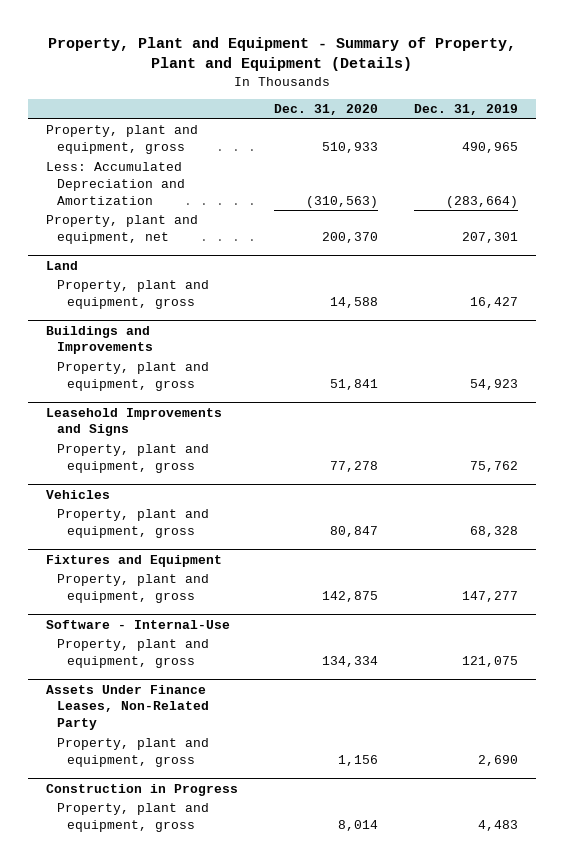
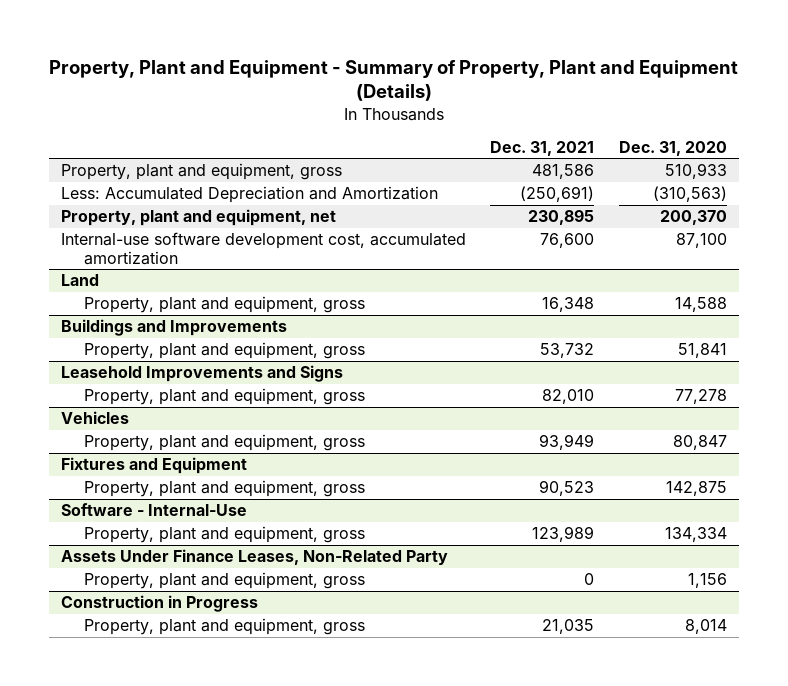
- | Dec. 31, 2020 | Dec. 31, 2019
+ | Dec. 31, 2021 | Dec. 31, 2020
+ Internal-use software development cost, accumulated amortization | 76,600 | 87,100

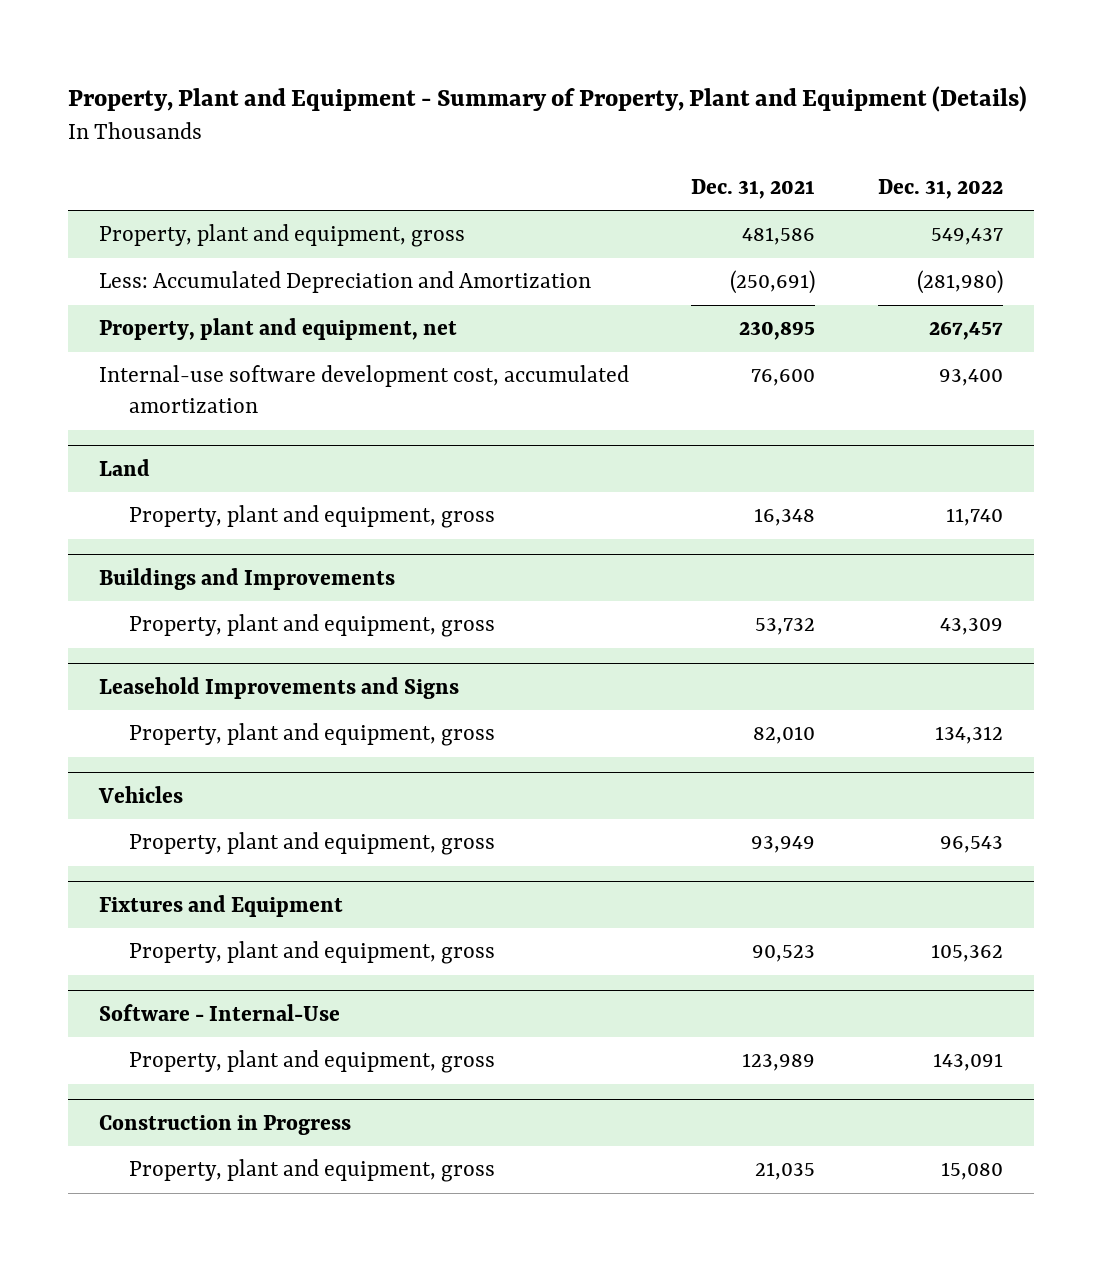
- | Dec. 31, 2021 | Dec. 31, 2020
+ | Dec. 31, 2021 | Dec. 31, 2022
- Assets Under Finance Leases, Non-Related Party
- Property, plant and equipment, gross | 0 | 1,156

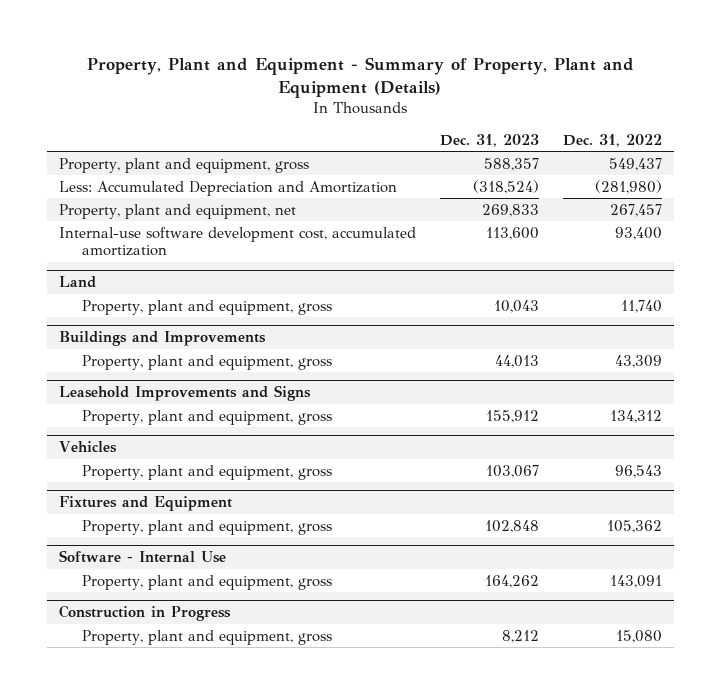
- | Dec. 31, 2021 | Dec. 31, 2022
+ | Dec. 31, 2023 | Dec. 31, 2022
- Software - Internal-Use
+ Software - Internal Use

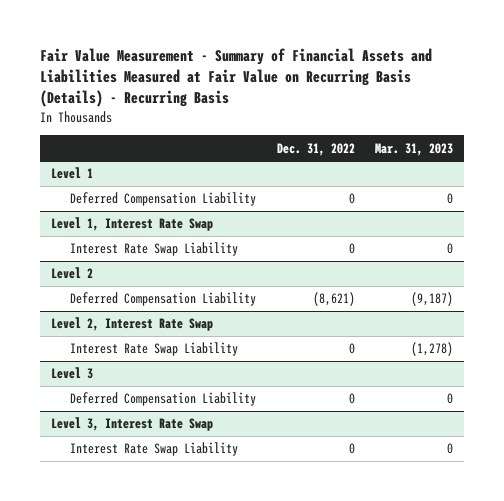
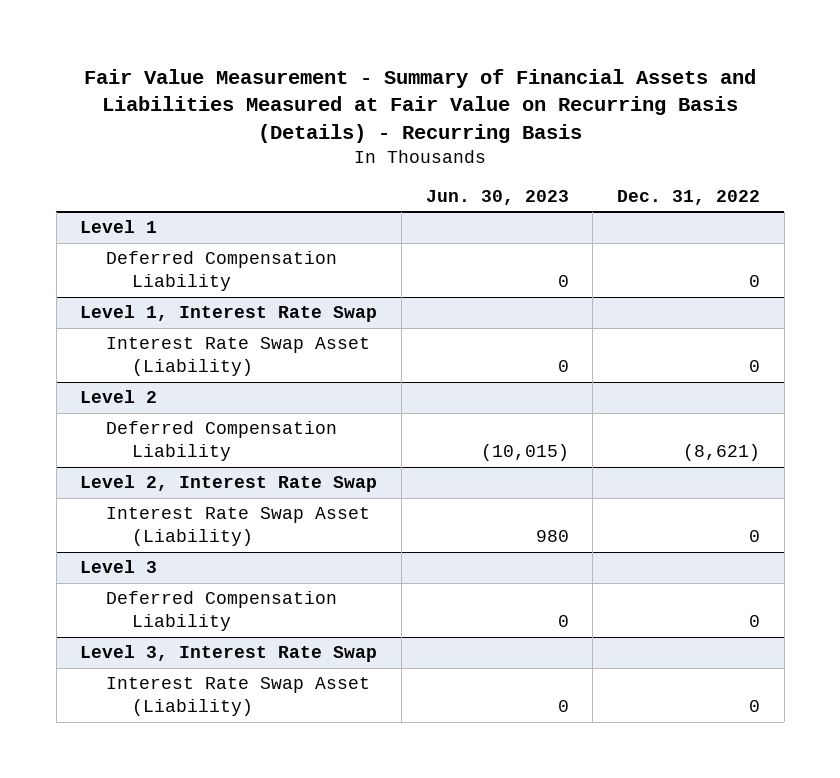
- | Dec. 31, 2022 | Mar. 31, 2023
+ | Jun. 30, 2023 | Dec. 31, 2022
@ Level 1, Interest Rate Swap
- Interest Rate Swap Liability | 0 | 0
+ Interest Rate Swap Asset (Liability) | 0 | 0
@ Level 2, Interest Rate Swap
- Interest Rate Swap Liability | 0 | (1,278)
+ Interest Rate Swap Asset (Liability) | 980 | 0
@ Level 3, Interest Rate Swap
- Interest Rate Swap Liability | 0 | 0
+ Interest Rate Swap Asset (Liability) | 0 | 0

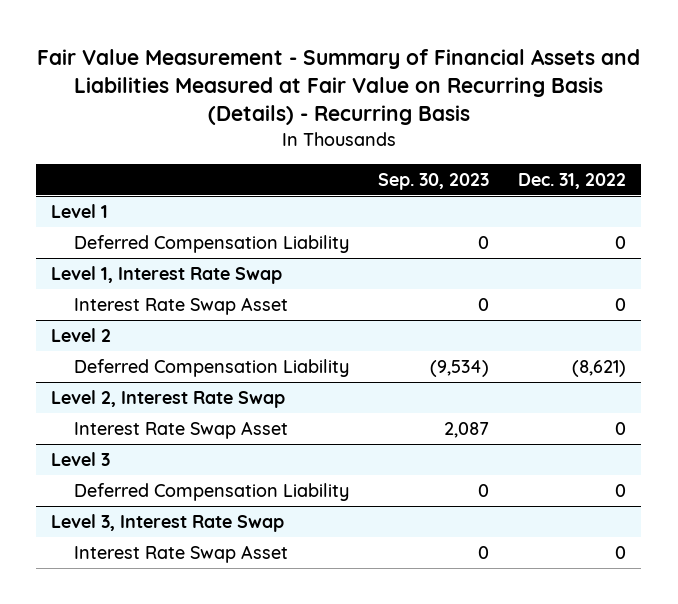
- | Jun. 30, 2023 | Dec. 31, 2022
+ | Sep. 30, 2023 | Dec. 31, 2022
@ Level 1, Interest Rate Swap
- Interest Rate Swap Asset (Liability) | 0 | 0
+ Interest Rate Swap Asset | 0 | 0
@ Level 2, Interest Rate Swap
- Interest Rate Swap Asset (Liability) | 980 | 0
+ Interest Rate Swap Asset | 2,087 | 0
@ Level 3, Interest Rate Swap
- Interest Rate Swap Asset (Liability) | 0 | 0
+ Interest Rate Swap Asset | 0 | 0

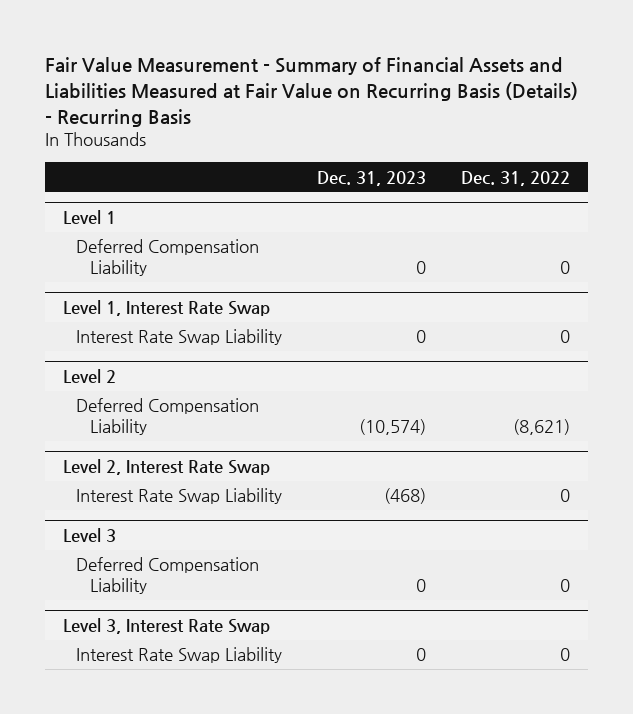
- | Sep. 30, 2023 | Dec. 31, 2022
+ | Dec. 31, 2023 | Dec. 31, 2022
@ Level 1, Interest Rate Swap
- Interest Rate Swap Asset | 0 | 0
+ Interest Rate Swap Liability | 0 | 0
@ Level 2, Interest Rate Swap
- Interest Rate Swap Asset | 2,087 | 0
+ Interest Rate Swap Liability | (468) | 0
@ Level 3, Interest Rate Swap
- Interest Rate Swap Asset | 0 | 0
+ Interest Rate Swap Liability | 0 | 0

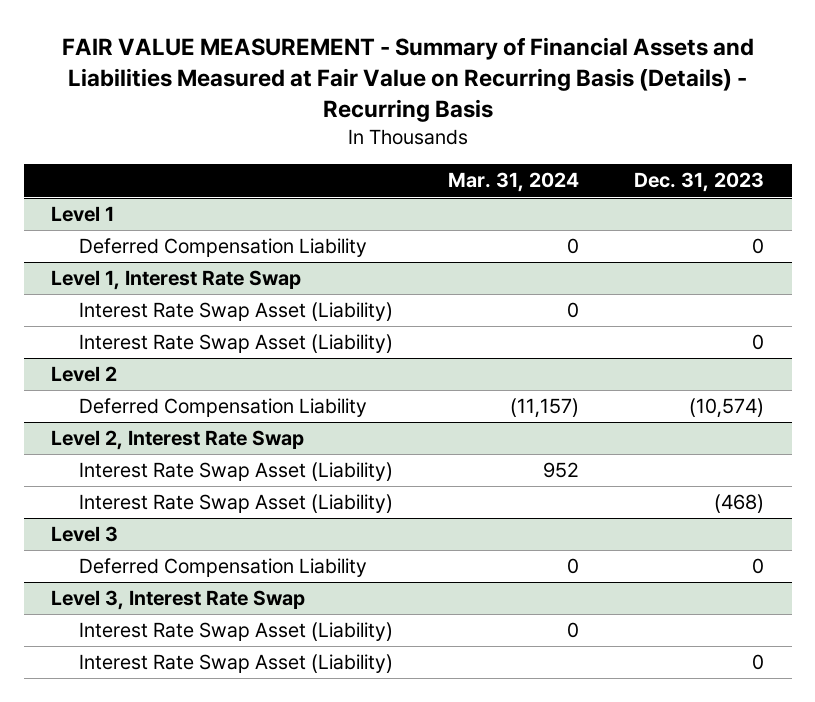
- Fair Value Measurement - Summary of Financial Assets and Liabilities Measured at Fair Value on Recurring Basis (Details) - Recurring Basis
+ FAIR VALUE MEASUREMENT - Summary of Financial Assets and Liabilities Measured at Fair Value on Recurring Basis (Details) - Recurring Basis
- | Dec. 31, 2023 | Dec. 31, 2022
+ | Mar. 31, 2024 | Dec. 31, 2023
@ Level 1, Interest Rate Swap
- Interest Rate Swap Liability | 0 | 0
+ Interest Rate Swap Asset (Liability) | 0 |
+ Interest Rate Swap Asset (Liability) | | 0
@ Level 2, Interest Rate Swap
- Interest Rate Swap Liability | (468) | 0
+ Interest Rate Swap Asset (Liability) | 952 |
+ Interest Rate Swap Asset (Liability) | | (468)
@ Level 3, Interest Rate Swap
- Interest Rate Swap Liability | 0 | 0
+ Interest Rate Swap Asset (Liability) | 0 |
+ Interest Rate Swap Asset (Liability) | | 0

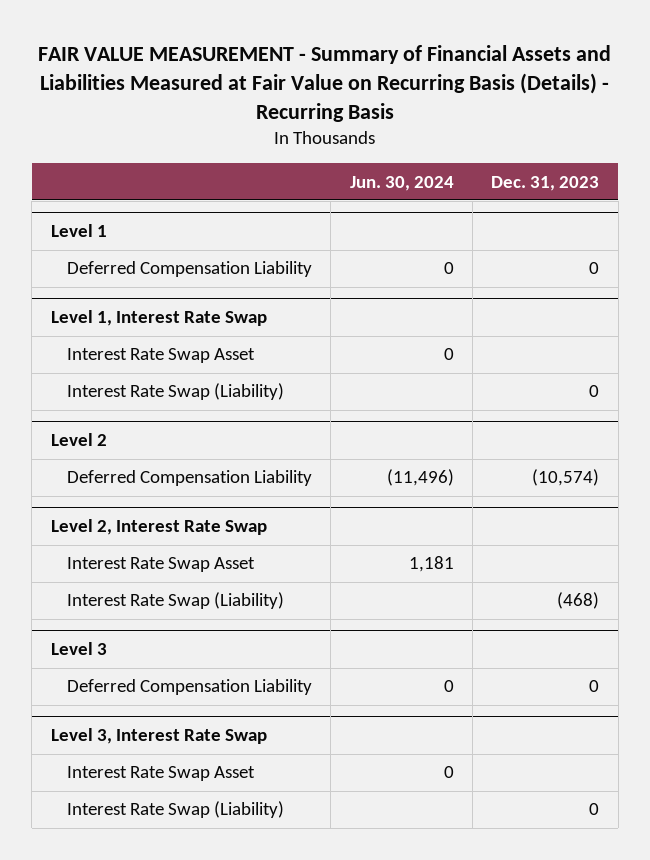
- | Mar. 31, 2024 | Dec. 31, 2023
+ | Jun. 30, 2024 | Dec. 31, 2023
@ Level 1, Interest Rate Swap
- Interest Rate Swap Asset (Liability) | 0 |
- Interest Rate Swap Asset (Liability) | | 0
+ Interest Rate Swap Asset | 0 |
+ Interest Rate Swap (Liability) | | 0
@ Level 2, Interest Rate Swap
- Interest Rate Swap Asset (Liability) | 952 |
- Interest Rate Swap Asset (Liability) | | (468)
+ Interest Rate Swap Asset | 1,181 |
+ Interest Rate Swap (Liability) | | (468)
@ Level 3, Interest Rate Swap
- Interest Rate Swap Asset (Liability) | 0 |
- Interest Rate Swap Asset (Liability) | | 0
+ Interest Rate Swap Asset | 0 |
+ Interest Rate Swap (Liability) | | 0

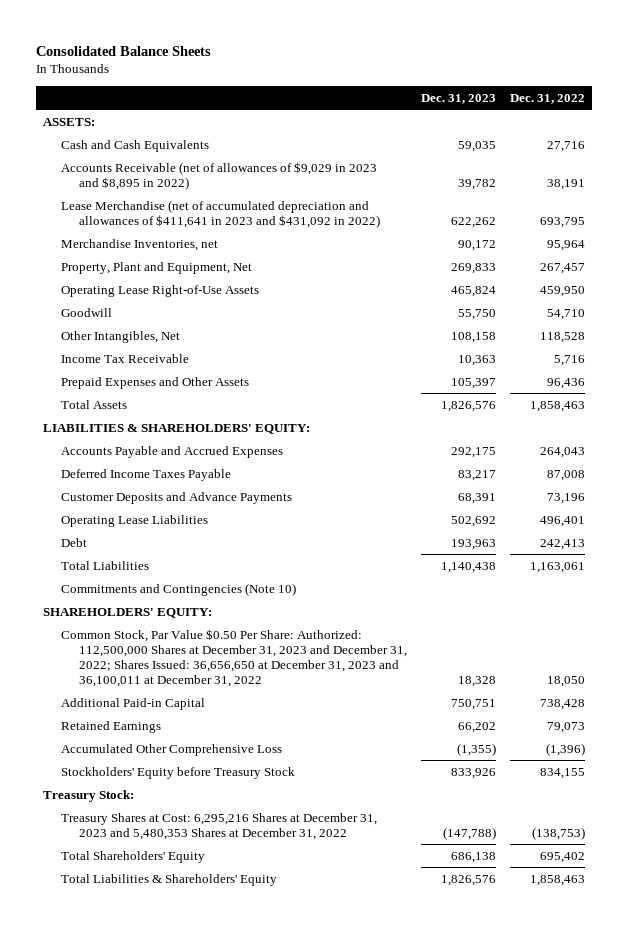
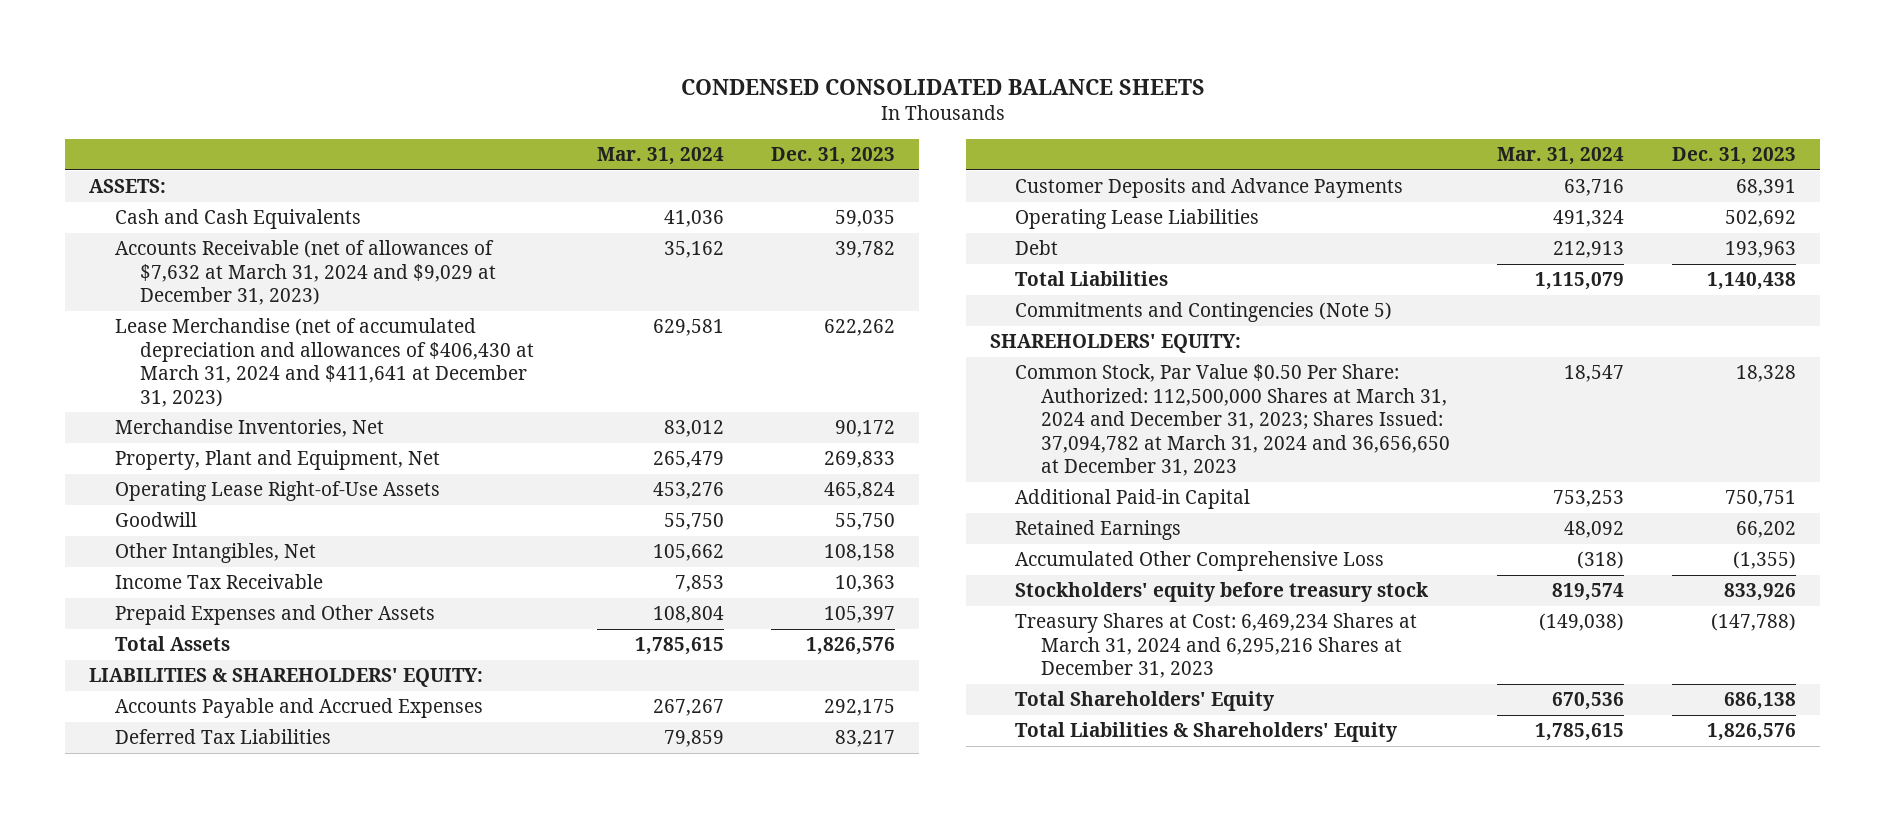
- Consolidated Balance Sheets
+ CONDENSED CONSOLIDATED BALANCE SHEETS
- | Dec. 31, 2023 | Dec. 31, 2022
+ | Mar. 31, 2024 | Dec. 31, 2023
- Accounts Receivable (net of allowances of $9,029 in 2023 and $8,895 in 2022) | 39,782 | 38,191
- Lease Merchandise (net of accumulated depreciation and allowances of $411,641 in 2023 and $431,092 in 2022) | 622,262 | 693,795
- Merchandise Inventories, net | 90,172 | 95,964
+ Accounts Receivable (net of allowances of $7,632 at March 31, 2024 and $9,029 at December 31, 2023) | 35,162 | 39,782
+ Lease Merchandise (net of accumulated depreciation and allowances of $406,430 at March 31, 2024 and $411,641 at December 31, 2023) | 629,581 | 622,262
+ Merchandise Inventories, Net | 83,012 | 90,172
- Deferred Income Taxes Payable | 83,217 | 87,008
+ Deferred Tax Liabilities | 79,859 | 83,217
- Commitments and Contingencies (Note 10)
+ Commitments and Contingencies (Note 5)
- Common Stock, Par Value $0.50 Per Share: Authorized: 112,500,000 Shares at December 31, 2023 and December 31, 2022; Shares Issued: 36,656,650 at December 31, 2023 and 36,100,011 at December 31, 2022 | 18,328 | 18,050
+ Common Stock, Par Value $0.50 Per Share: Authorized: 112,500,000 Shares at March 31, 2024 and December 31, 2023; Shares Issued: 37,094,782 at March 31, 2024 and 36,656,650 at December 31, 2023 | 18,547 | 18,328
- Stockholders' Equity before Treasury Stock | 833,926 | 834,155
- Treasury Stock:
- Treasury Shares at Cost: 6,295,216 Shares at December 31, 2023 and 5,480,353 Shares at December 31, 2022 | (147,788) | (138,753)
+ Stockholders' equity before treasury stock | 819,574 | 833,926
+ Treasury Shares at Cost: 6,469,234 Shares at March 31, 2024 and 6,295,216 Shares at December 31, 2023 | (149,038) | (147,788)

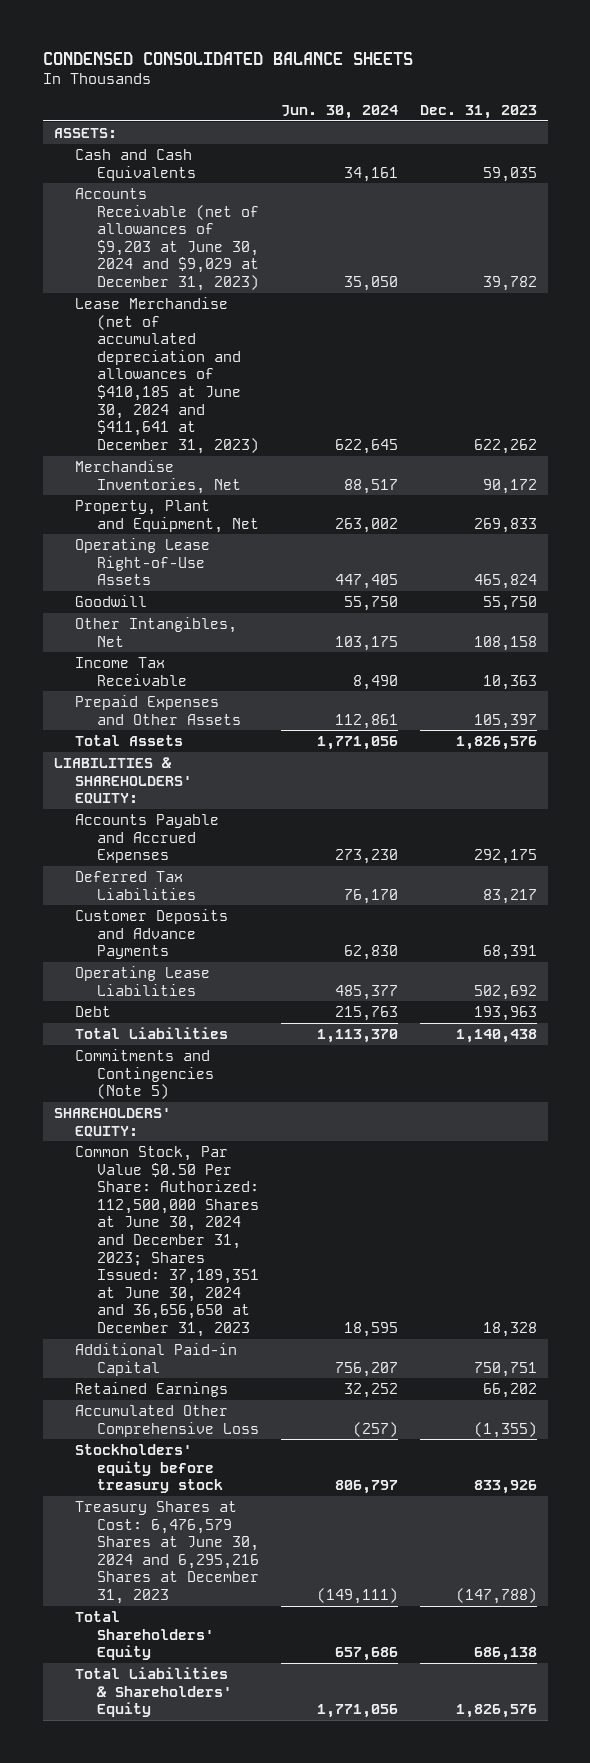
- | Mar. 31, 2024 | Dec. 31, 2023
+ | Jun. 30, 2024 | Dec. 31, 2023
- Accounts Receivable (net of allowances of $7,632 at March 31, 2024 and $9,029 at December 31, 2023) | 35,162 | 39,782
- Lease Merchandise (net of accumulated depreciation and allowances of $406,430 at March 31, 2024 and $411,641 at December 31, 2023) | 629,581 | 622,262
+ Accounts Receivable (net of allowances of $9,203 at June 30, 2024 and $9,029 at December 31, 2023) | 35,050 | 39,782
+ Lease Merchandise (net of accumulated depreciation and allowances of $410,185 at June 30, 2024 and $411,641 at December 31, 2023) | 622,645 | 622,262
- Common Stock, Par Value $0.50 Per Share: Authorized: 112,500,000 Shares at March 31, 2024 and December 31, 2023; Shares Issued: 37,094,782 at March 31, 2024 and 36,656,650 at December 31, 2023 | 18,547 | 18,328
+ Common Stock, Par Value $0.50 Per Share: Authorized: 112,500,000 Shares at June 30, 2024 and December 31, 2023; Shares Issued: 37,189,351 at June 30, 2024 and 36,656,650 at December 31, 2023 | 18,595 | 18,328
- Treasury Shares at Cost: 6,469,234 Shares at March 31, 2024 and 6,295,216 Shares at December 31, 2023 | (149,038) | (147,788)
+ Treasury Shares at Cost: 6,476,579 Shares at June 30, 2024 and 6,295,216 Shares at December 31, 2023 | (149,111) | (147,788)

